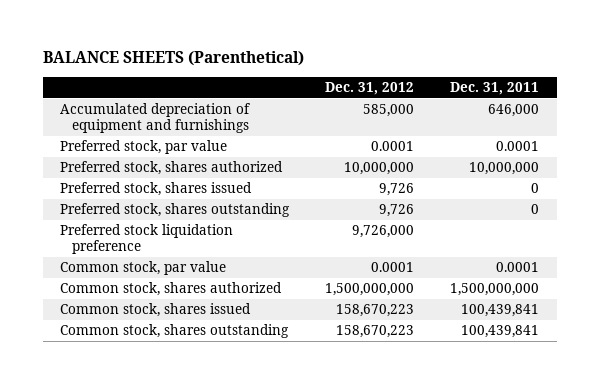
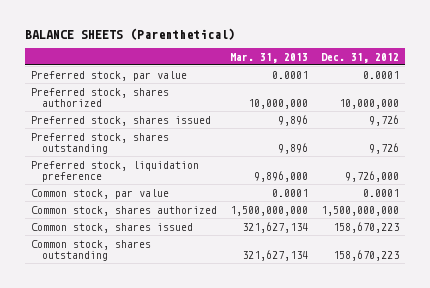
- | Dec. 31, 2012 | Dec. 31, 2011
+ | Mar. 31, 2013 | Dec. 31, 2012
- Accumulated depreciation of equipment and furnishings | 585,000 | 646,000
- Preferred stock liquidation preference | 9,726,000 |
+ Preferred stock, liquidation preference | 9,896,000 | 9,726,000

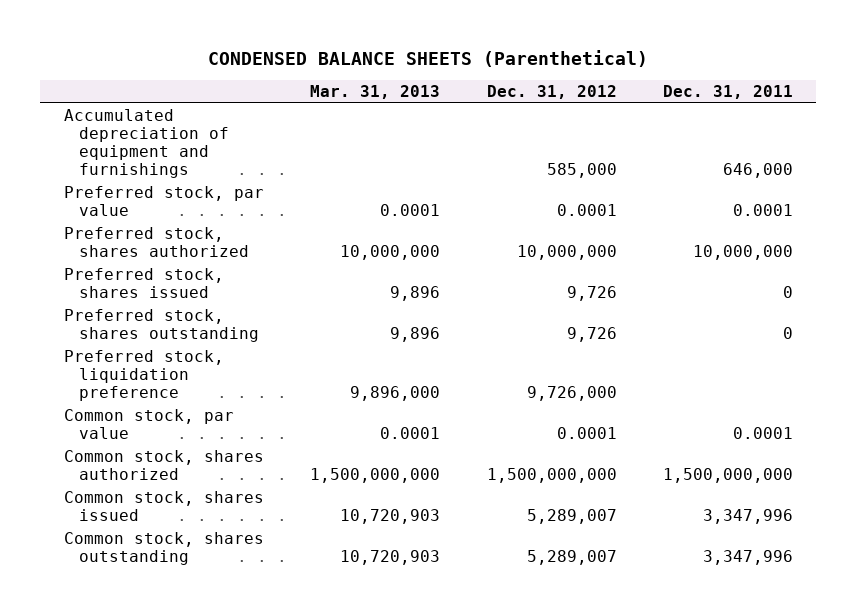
- BALANCE SHEETS (Parenthetical)
+ CONDENSED BALANCE SHEETS (Parenthetical)
- | Mar. 31, 2013 | Dec. 31, 2012
+ | Mar. 31, 2013 | Dec. 31, 2012 | Dec. 31, 2011
+ Accumulated depreciation of equipment and furnishings | | 585,000 | 646,000
- Common stock, shares issued | 321,627,134 | 158,670,223
- Common stock, shares outstanding | 321,627,134 | 158,670,223
+ Common stock, shares issued | 10,720,903 | 5,289,007 | 3,347,996
+ Common stock, shares outstanding | 10,720,903 | 5,289,007 | 3,347,996

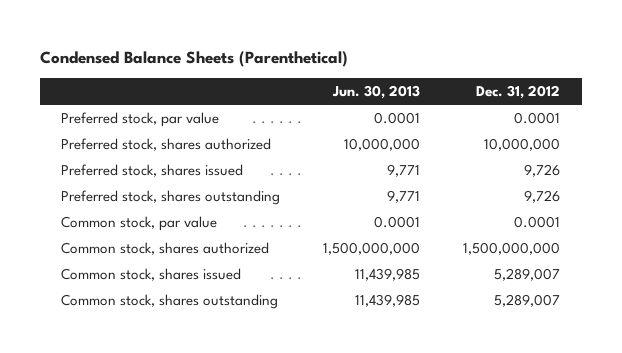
- CONDENSED BALANCE SHEETS (Parenthetical)
+ Condensed Balance Sheets (Parenthetical)
- | Mar. 31, 2013 | Dec. 31, 2012 | Dec. 31, 2011
+ | Jun. 30, 2013 | Dec. 31, 2012
- Accumulated depreciation of equipment and furnishings | | 585,000 | 646,000
- Preferred stock, liquidation preference | 9,896,000 | 9,726,000 |

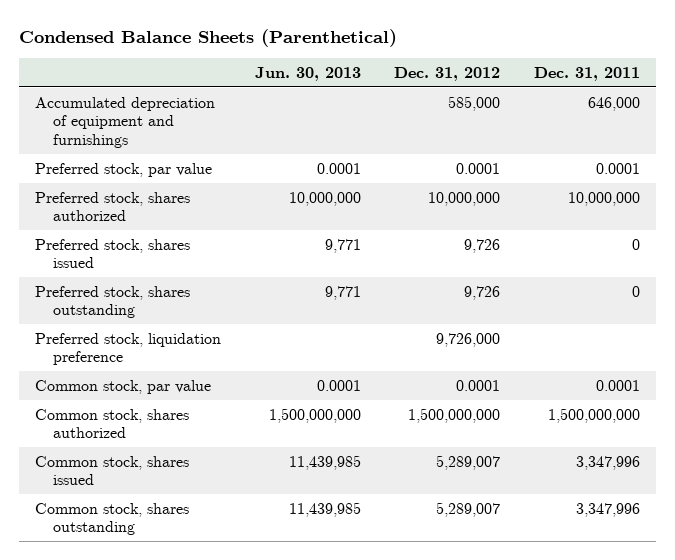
- | Jun. 30, 2013 | Dec. 31, 2012
+ | Jun. 30, 2013 | Dec. 31, 2012 | Dec. 31, 2011
+ Accumulated depreciation of equipment and furnishings | | 585,000 | 646,000
+ Preferred stock, liquidation preference | | 9,726,000 |

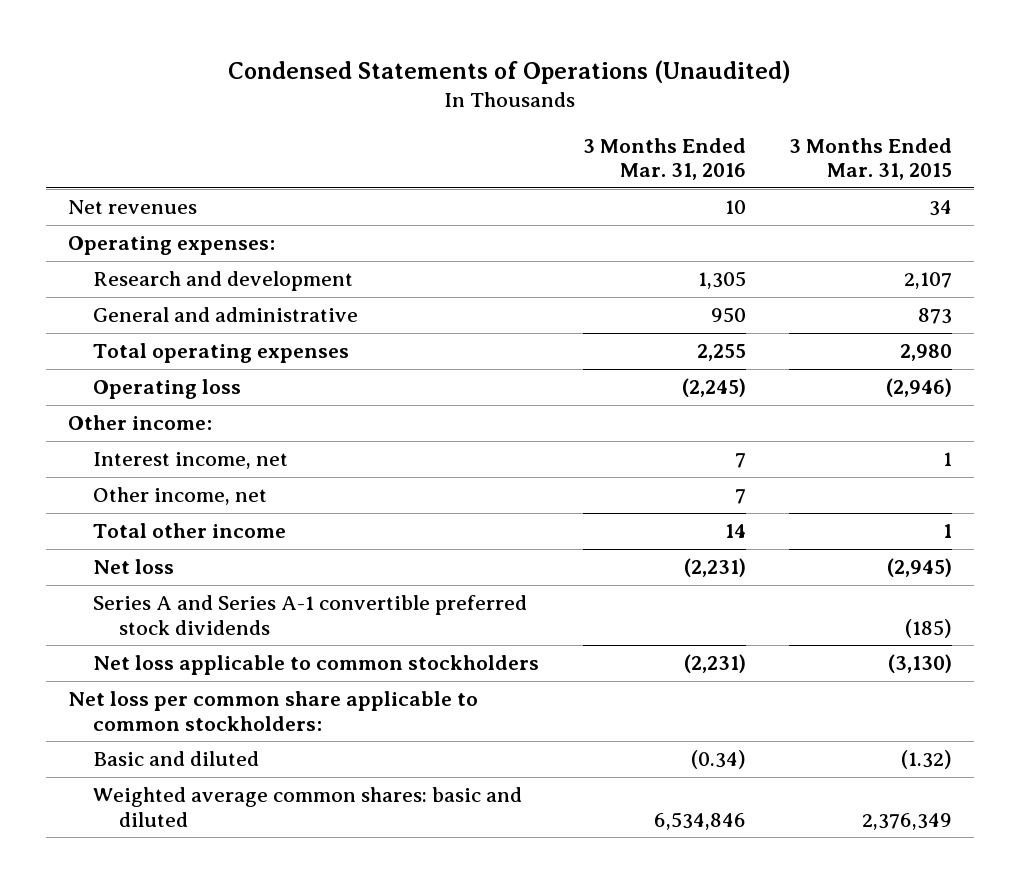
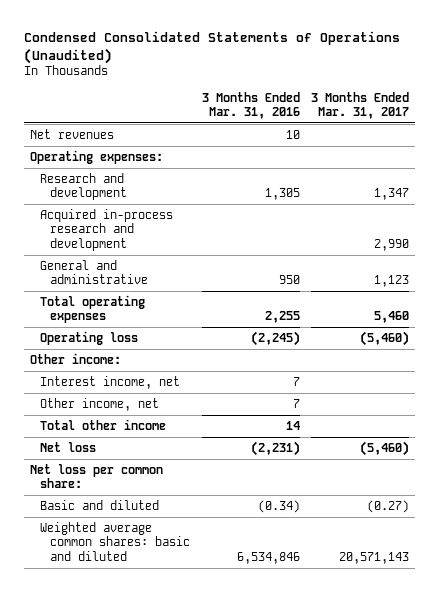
- Condensed Statements of Operations (Unaudited)
+ Condensed Consolidated Statements of Operations (Unaudited)
- | 3 Months Ended Mar. 31, 2016 | 3 Months Ended Mar. 31, 2015
+ | 3 Months Ended Mar. 31, 2016 | 3 Months Ended Mar. 31, 2017
+ Acquired in-process research and development | | 2,990
- Series A and Series A-1 convertible preferred stock dividends | | (185)
- Net loss applicable to common stockholders | (2,231) | (3,130)
- Net loss per common share applicable to common stockholders:
+ Net loss per common share:

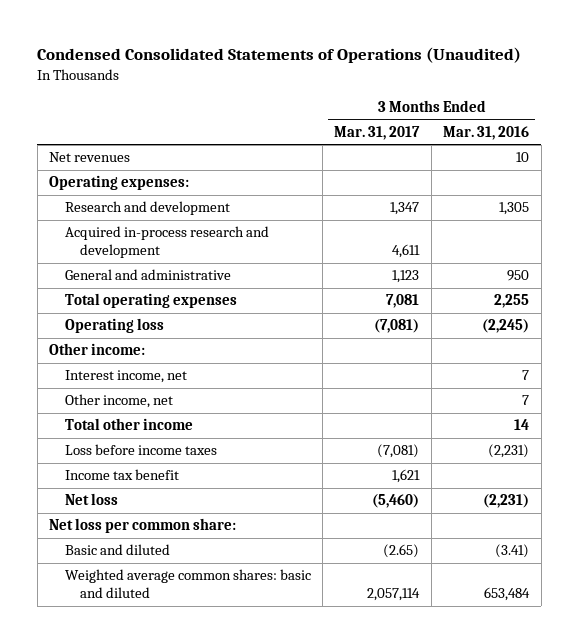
- | 3 Months Ended Mar. 31, 2016 | 3 Months Ended Mar. 31, 2017
+ | 3 Months Ended Mar. 31, 2017 | 3 Months Ended Mar. 31, 2016
- Acquired in-process research and development | | 2,990
+ Acquired in-process research and development | 4,611 |
- Total operating expenses | 2,255 | 5,460
- Operating loss | (2,245) | (5,460)
+ Total operating expenses | 7,081 | 2,255
+ Operating loss | (7,081) | (2,245)
+ Loss before income taxes | (7,081) | (2,231)
+ Income tax benefit | 1,621 |
- Basic and diluted | (0.34) | (0.27)
- Weighted average common shares: basic and diluted | 6,534,846 | 20,571,143
+ Basic and diluted | (2.65) | (3.41)
+ Weighted average common shares: basic and diluted | 2,057,114 | 653,484

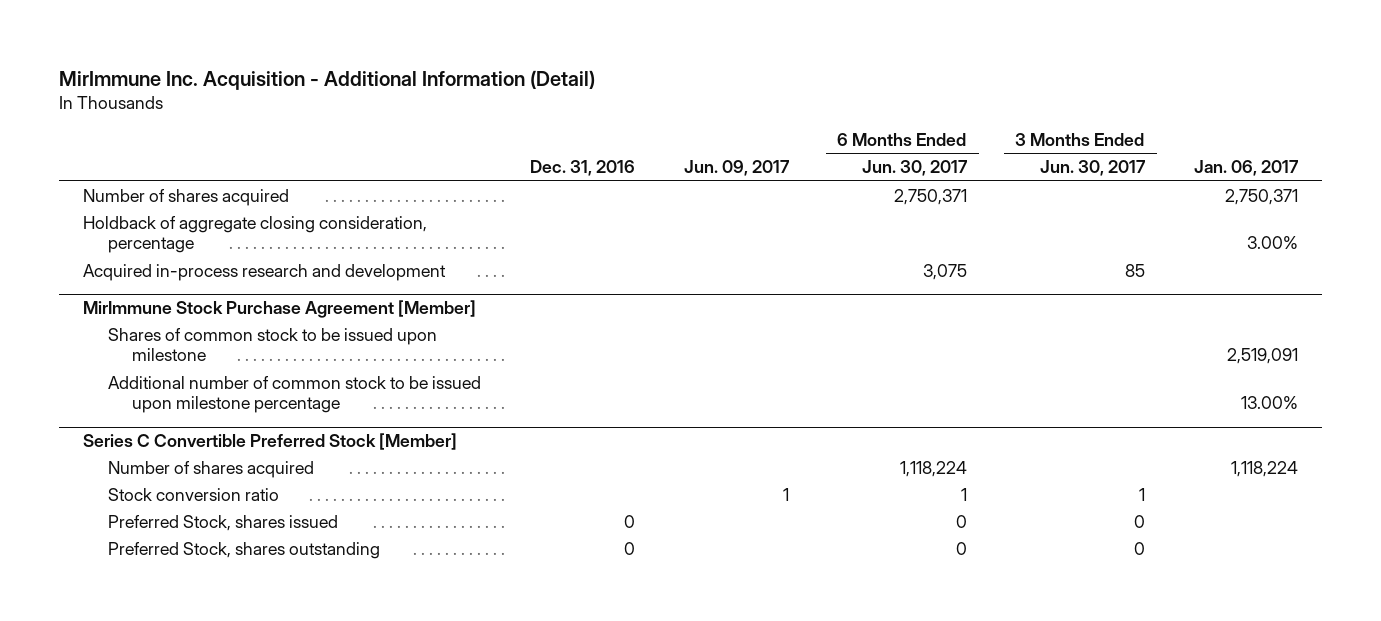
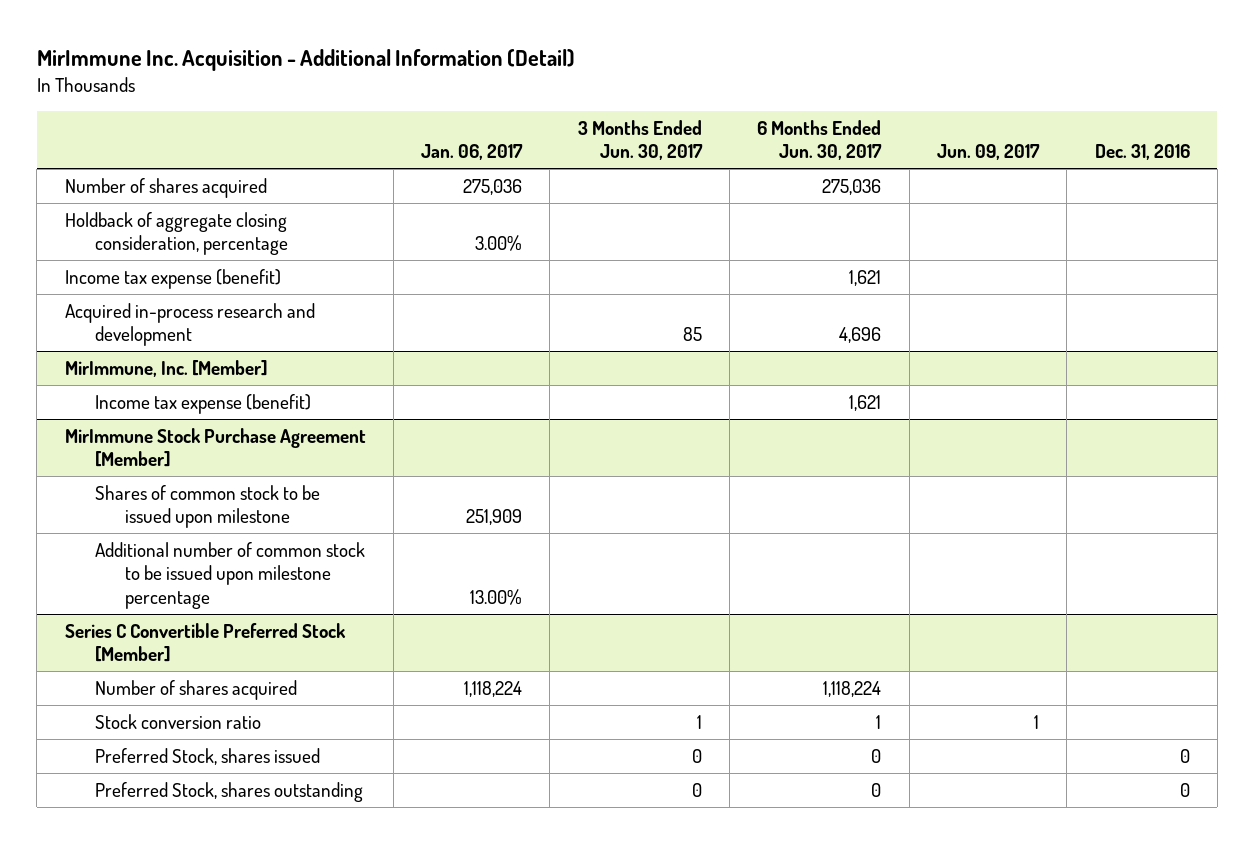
- | Dec. 31, 2016 | Jun. 09, 2017 | 6 Months Ended Jun. 30, 2017 | 3 Months Ended Jun. 30, 2017 | Jan. 06, 2017
+ | Jan. 06, 2017 | 3 Months Ended Jun. 30, 2017 | 6 Months Ended Jun. 30, 2017 | Jun. 09, 2017 | Dec. 31, 2016
- Number of shares acquired | | | 2,750,371 | | 2,750,371
+ Number of shares acquired | 275,036 | | 275,036 | |
- Acquired in-process research and development | | | 3,075 | 85 |
+ Income tax expense (benefit) | | | 1,621 | |
+ Acquired in-process research and development | | 85 | 4,696 | |
+ MirImmune, Inc. [Member]
+ Income tax expense (benefit) | | | 1,621 | |
@ MirImmune Stock Purchase Agreement [Member]
- Shares of common stock to be issued upon milestone | | | | | 2,519,091
+ Shares of common stock to be issued upon milestone | 251,909 | | | |

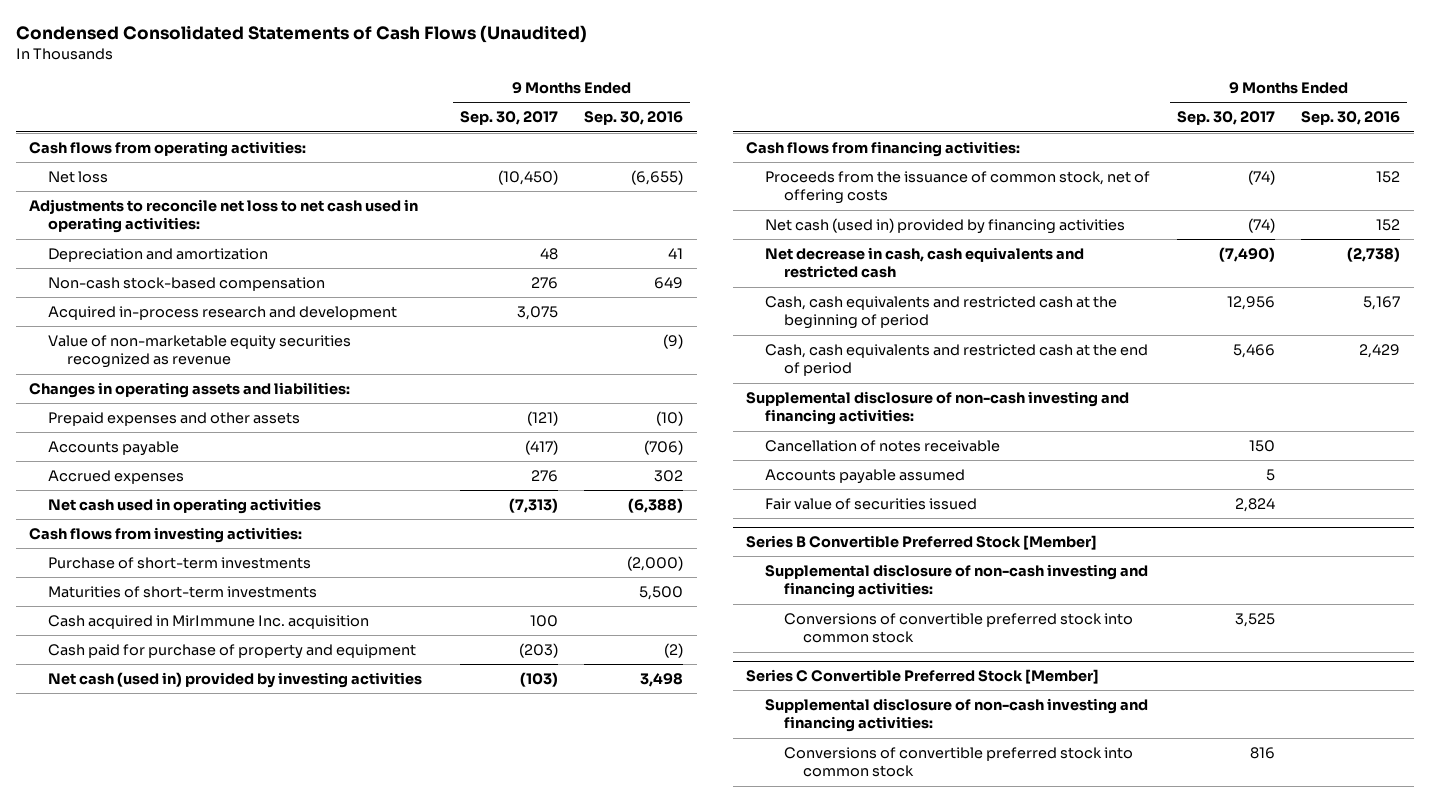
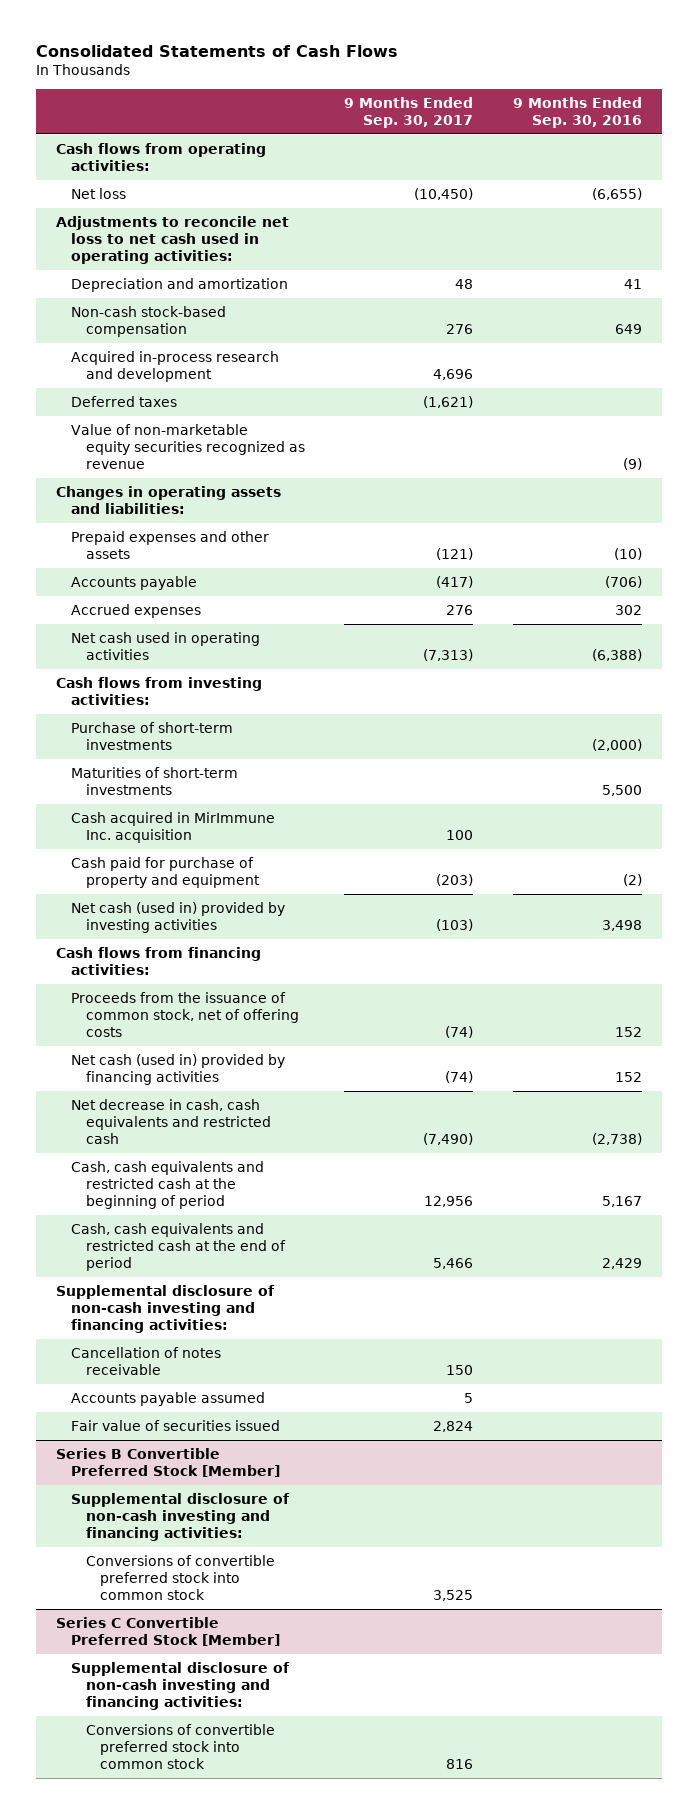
- Condensed Consolidated Statements of Cash Flows (Unaudited)
+ Consolidated Statements of Cash Flows
- Acquired in-process research and development | 3,075 |
+ Acquired in-process research and development | 4,696 |
+ Deferred taxes | (1,621) |

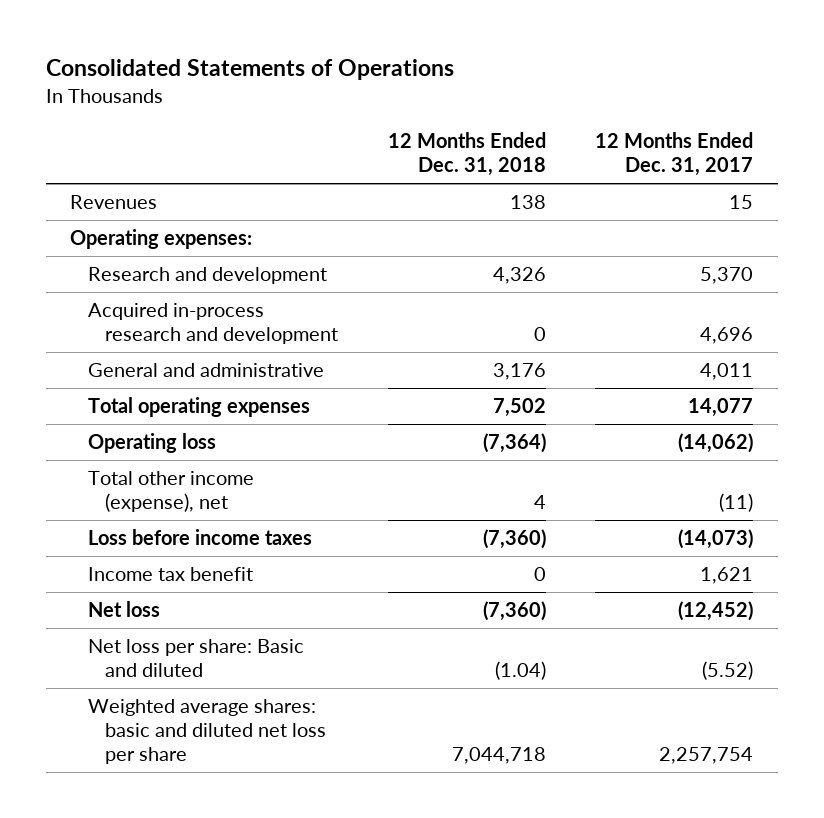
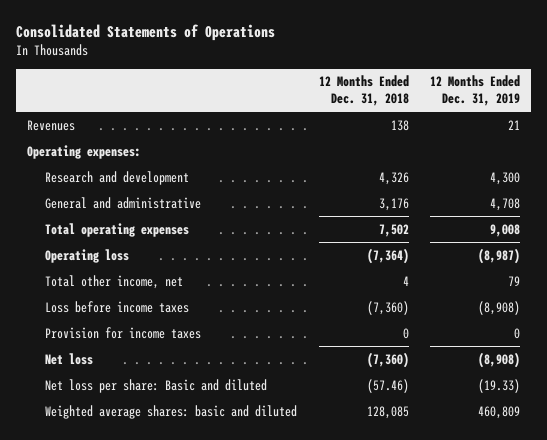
- | 12 Months Ended Dec. 31, 2018 | 12 Months Ended Dec. 31, 2017
+ | 12 Months Ended Dec. 31, 2018 | 12 Months Ended Dec. 31, 2019
- Acquired in-process research and development | 0 | 4,696
- Total other income (expense), net | 4 | (11)
+ Total other income, net | 4 | 79
- Income tax benefit | 0 | 1,621
+ Provision for income taxes | 0 | 0
- Net loss per share: Basic and diluted | (1.04) | (5.52)
- Weighted average shares: basic and diluted net loss per share | 7,044,718 | 2,257,754
+ Net loss per share: Basic and diluted | (57.46) | (19.33)
+ Weighted average shares: basic and diluted | 128,085 | 460,809

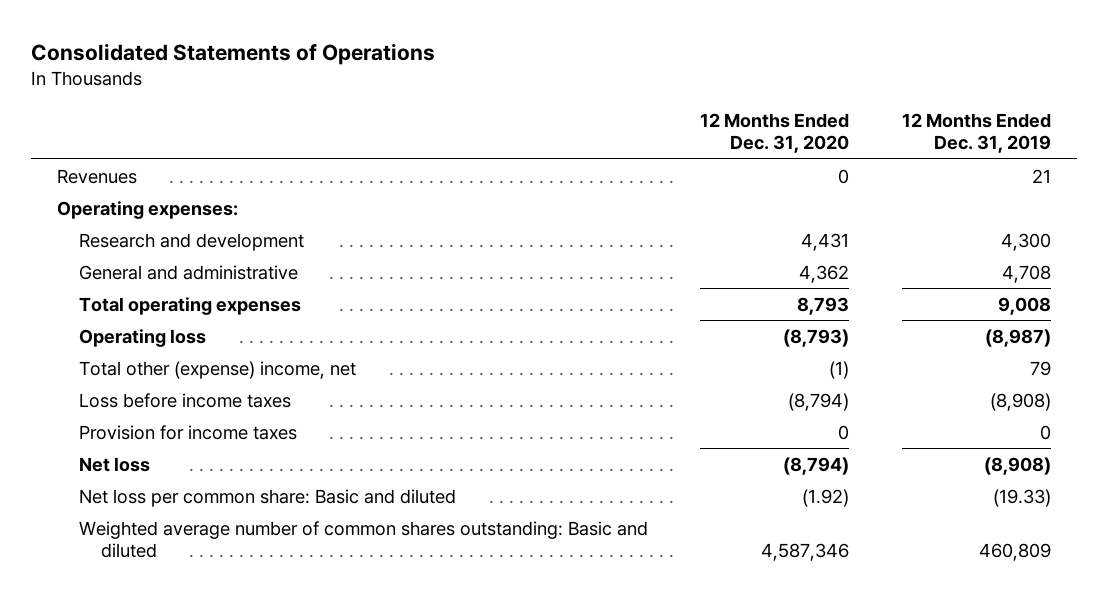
- | 12 Months Ended Dec. 31, 2018 | 12 Months Ended Dec. 31, 2019
+ | 12 Months Ended Dec. 31, 2020 | 12 Months Ended Dec. 31, 2019
- Total other income, net | 4 | 79
+ Total other (expense) income, net | (1) | 79
- Net loss per share: Basic and diluted | (57.46) | (19.33)
- Weighted average shares: basic and diluted | 128,085 | 460,809
+ Net loss per common share: Basic and diluted | (1.92) | (19.33)
+ Weighted average number of common shares outstanding: Basic and diluted | 4,587,346 | 460,809

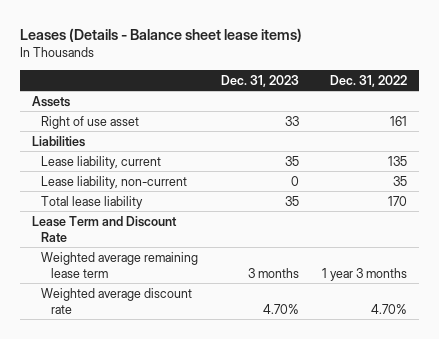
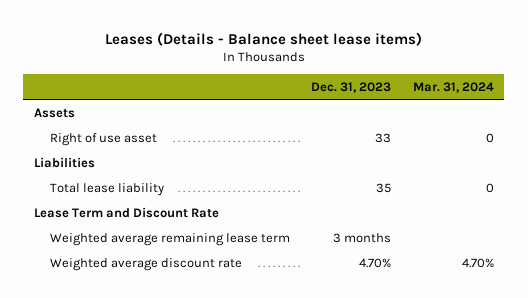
- | Dec. 31, 2023 | Dec. 31, 2022
+ | Dec. 31, 2023 | Mar. 31, 2024
- Lease liability, current | 35 | 135
- Lease liability, non-current | 0 | 35

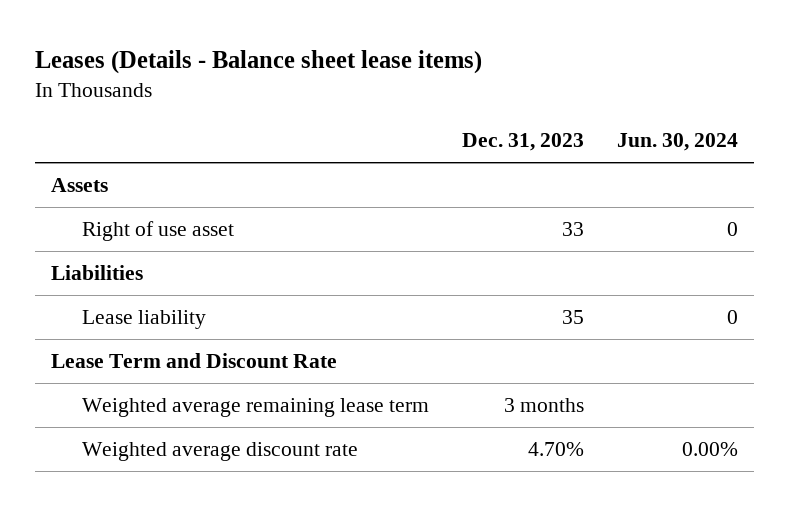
- | Dec. 31, 2023 | Mar. 31, 2024
+ | Dec. 31, 2023 | Jun. 30, 2024
- Total lease liability | 35 | 0
+ Lease liability | 35 | 0

